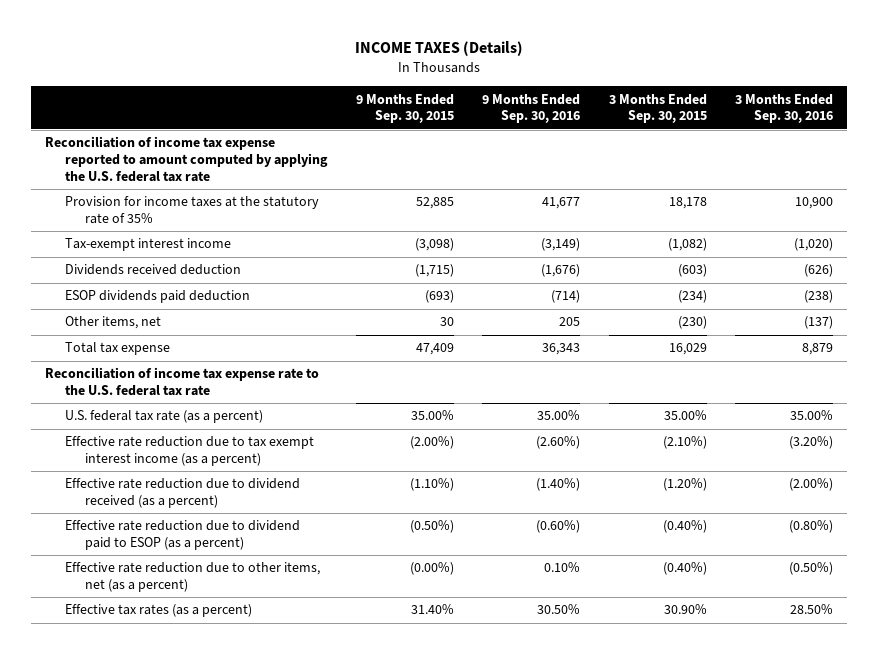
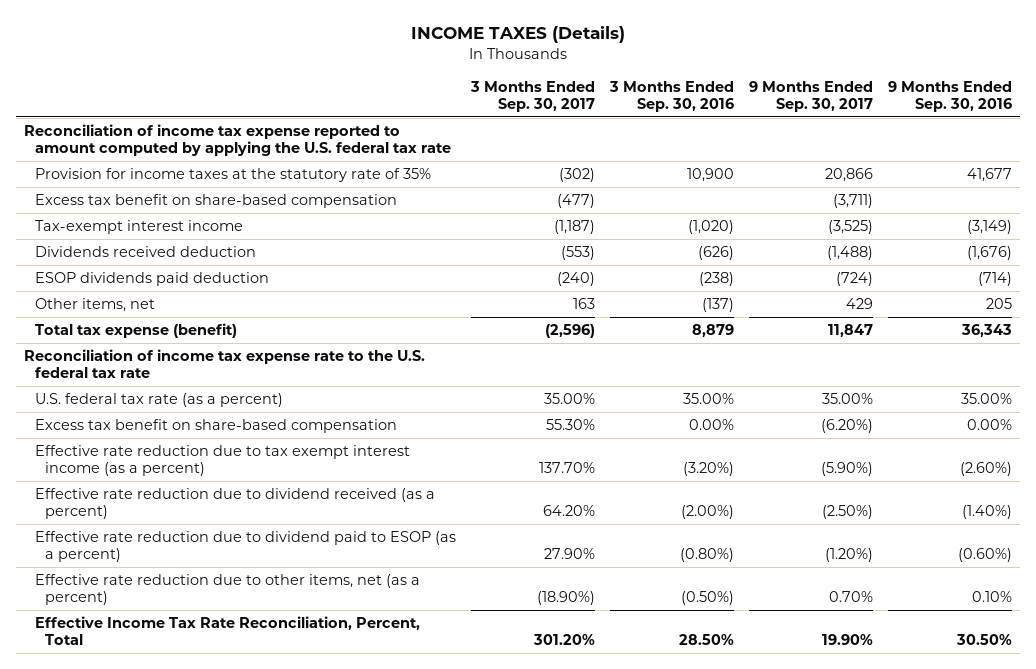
- | 9 Months Ended Sep. 30, 2015 | 9 Months Ended Sep. 30, 2016 | 3 Months Ended Sep. 30, 2015 | 3 Months Ended Sep. 30, 2016
+ | 3 Months Ended Sep. 30, 2017 | 3 Months Ended Sep. 30, 2016 | 9 Months Ended Sep. 30, 2017 | 9 Months Ended Sep. 30, 2016
+ Excess tax benefit on share-based compensation | (477) | | (3,711) |
- Total tax expense | 47,409 | 36,343 | 16,029 | 8,879
+ Total tax expense (benefit) | (2,596) | 8,879 | 11,847 | 36,343
+ Excess tax benefit on share-based compensation | 55.30% | 0.00% | (6.20%) | 0.00%
- Effective tax rates (as a percent) | 31.40% | 30.50% | 30.90% | 28.50%
+ Effective Income Tax Rate Reconciliation, Percent, Total | 301.20% | 28.50% | 19.90% | 30.50%

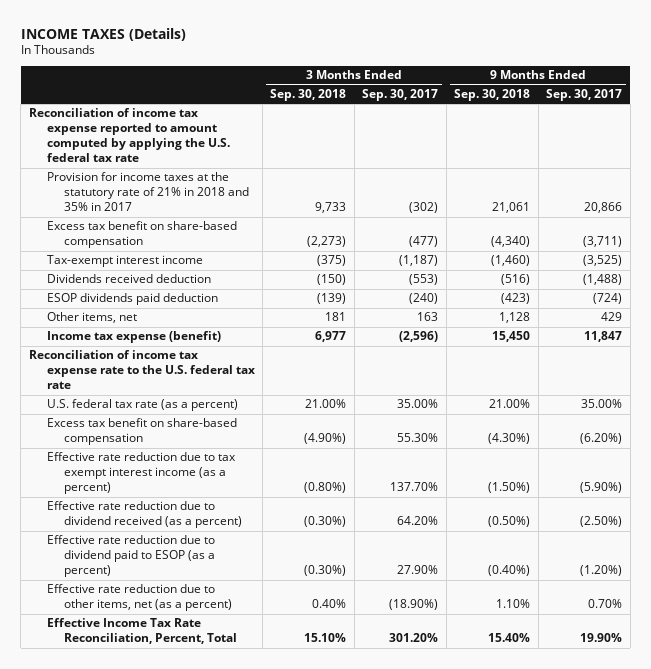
- | 3 Months Ended Sep. 30, 2017 | 3 Months Ended Sep. 30, 2016 | 9 Months Ended Sep. 30, 2017 | 9 Months Ended Sep. 30, 2016
+ | 3 Months Ended Sep. 30, 2018 | 3 Months Ended Sep. 30, 2017 | 9 Months Ended Sep. 30, 2018 | 9 Months Ended Sep. 30, 2017
- Provision for income taxes at the statutory rate of 35% | (302) | 10,900 | 20,866 | 41,677
+ Provision for income taxes at the statutory rate of 21% in 2018 and 35% in 2017 | 9,733 | (302) | 21,061 | 20,866
- Total tax expense (benefit) | (2,596) | 8,879 | 11,847 | 36,343
+ Income tax expense (benefit) | 6,977 | (2,596) | 15,450 | 11,847

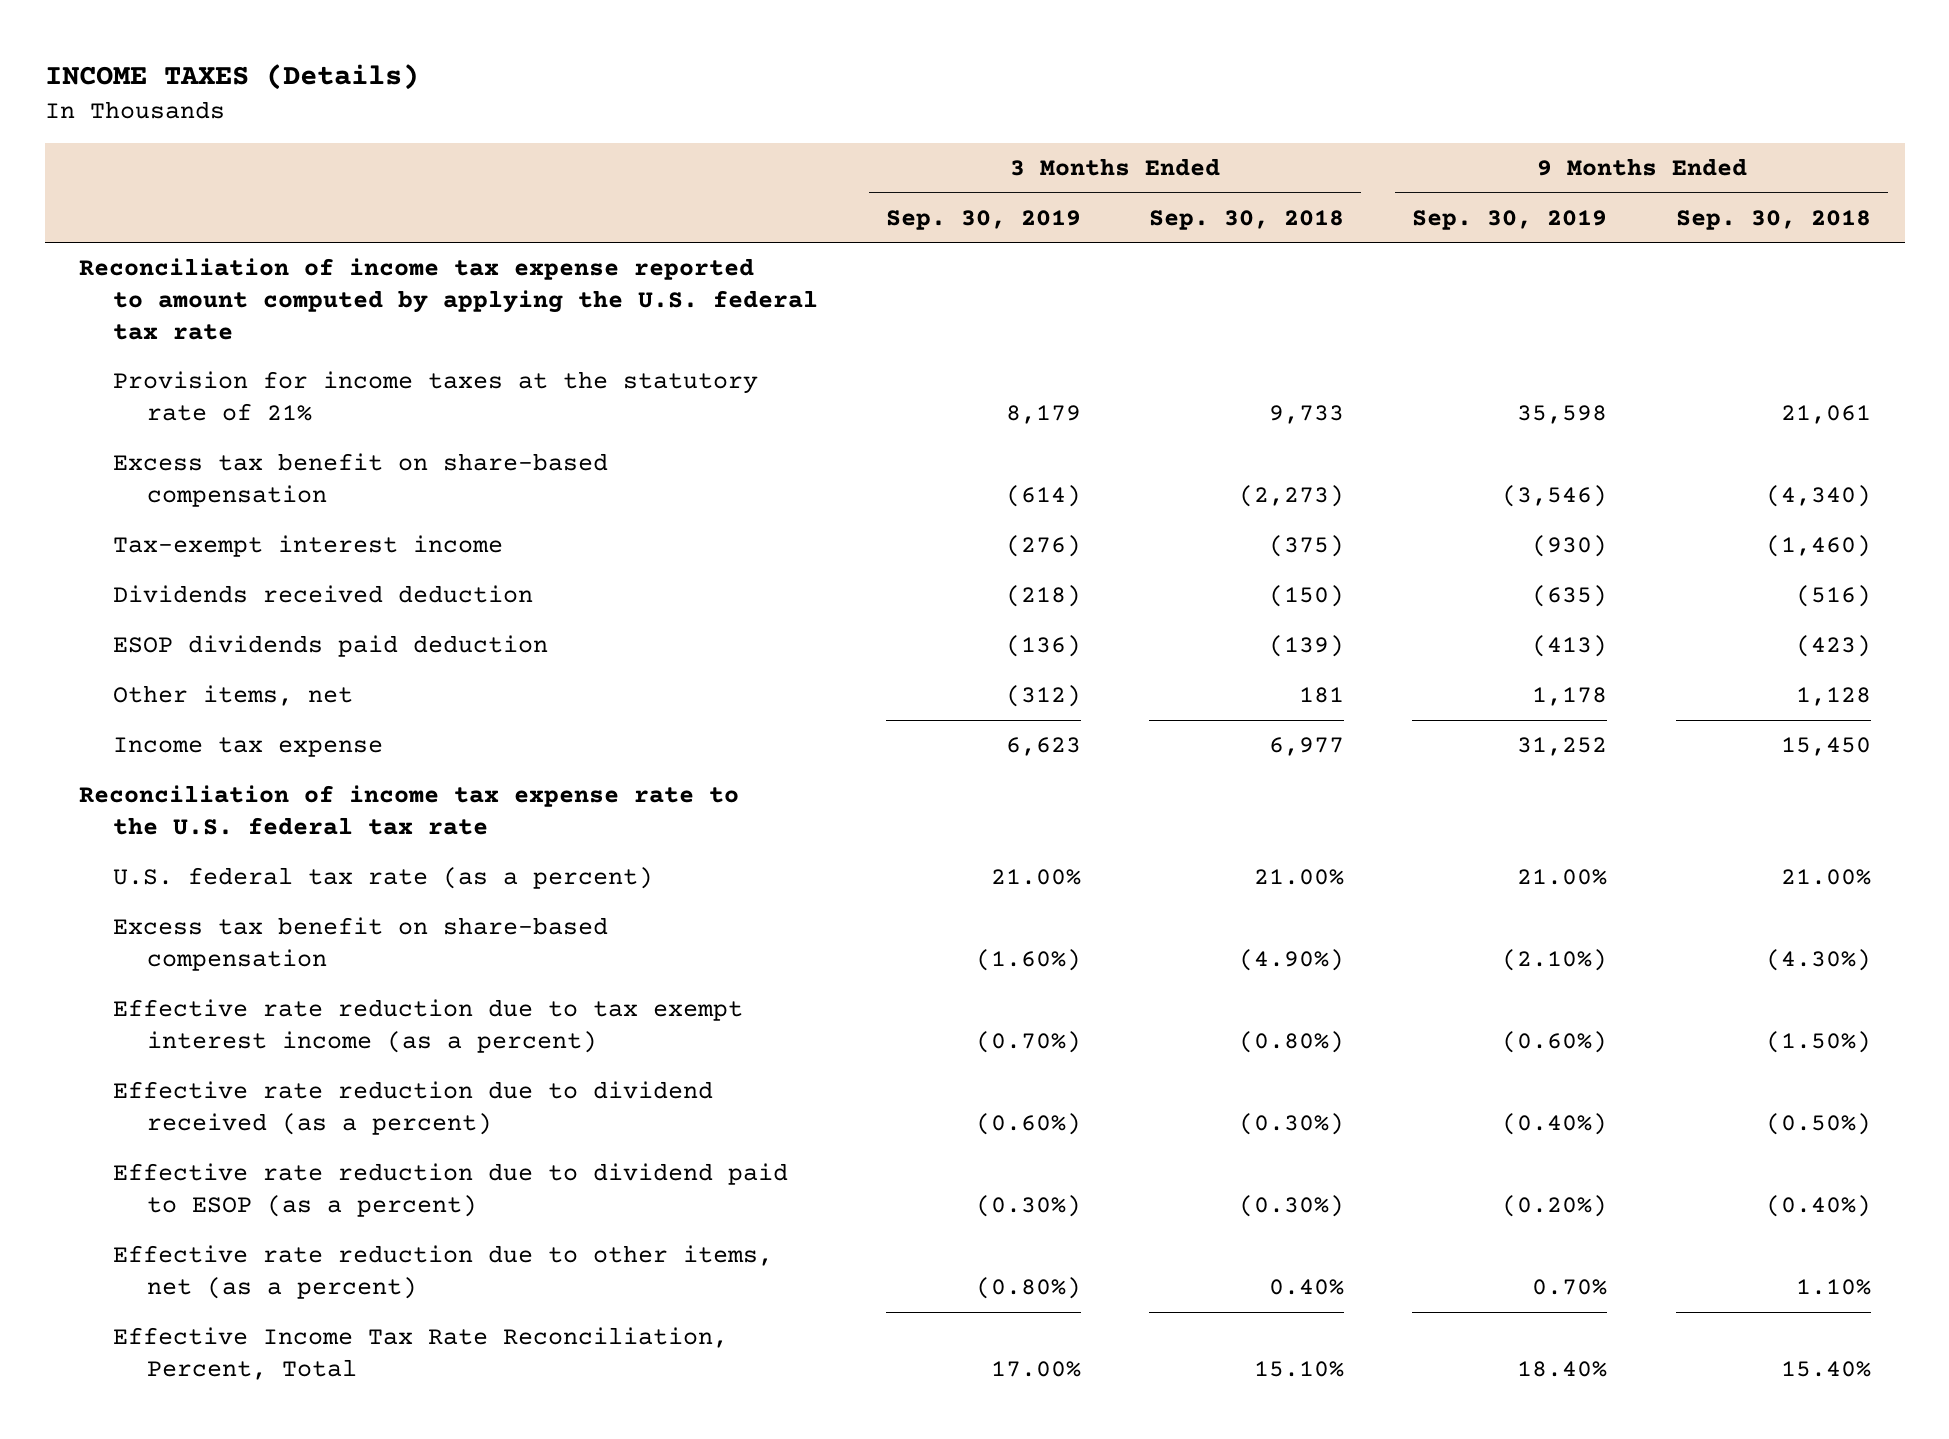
- | 3 Months Ended Sep. 30, 2018 | 3 Months Ended Sep. 30, 2017 | 9 Months Ended Sep. 30, 2018 | 9 Months Ended Sep. 30, 2017
+ | 3 Months Ended Sep. 30, 2019 | 3 Months Ended Sep. 30, 2018 | 9 Months Ended Sep. 30, 2019 | 9 Months Ended Sep. 30, 2018
- Provision for income taxes at the statutory rate of 21% in 2018 and 35% in 2017 | 9,733 | (302) | 21,061 | 20,866
+ Provision for income taxes at the statutory rate of 21% | 8,179 | 9,733 | 35,598 | 21,061
- Income tax expense (benefit) | 6,977 | (2,596) | 15,450 | 11,847
+ Income tax expense | 6,623 | 6,977 | 31,252 | 15,450

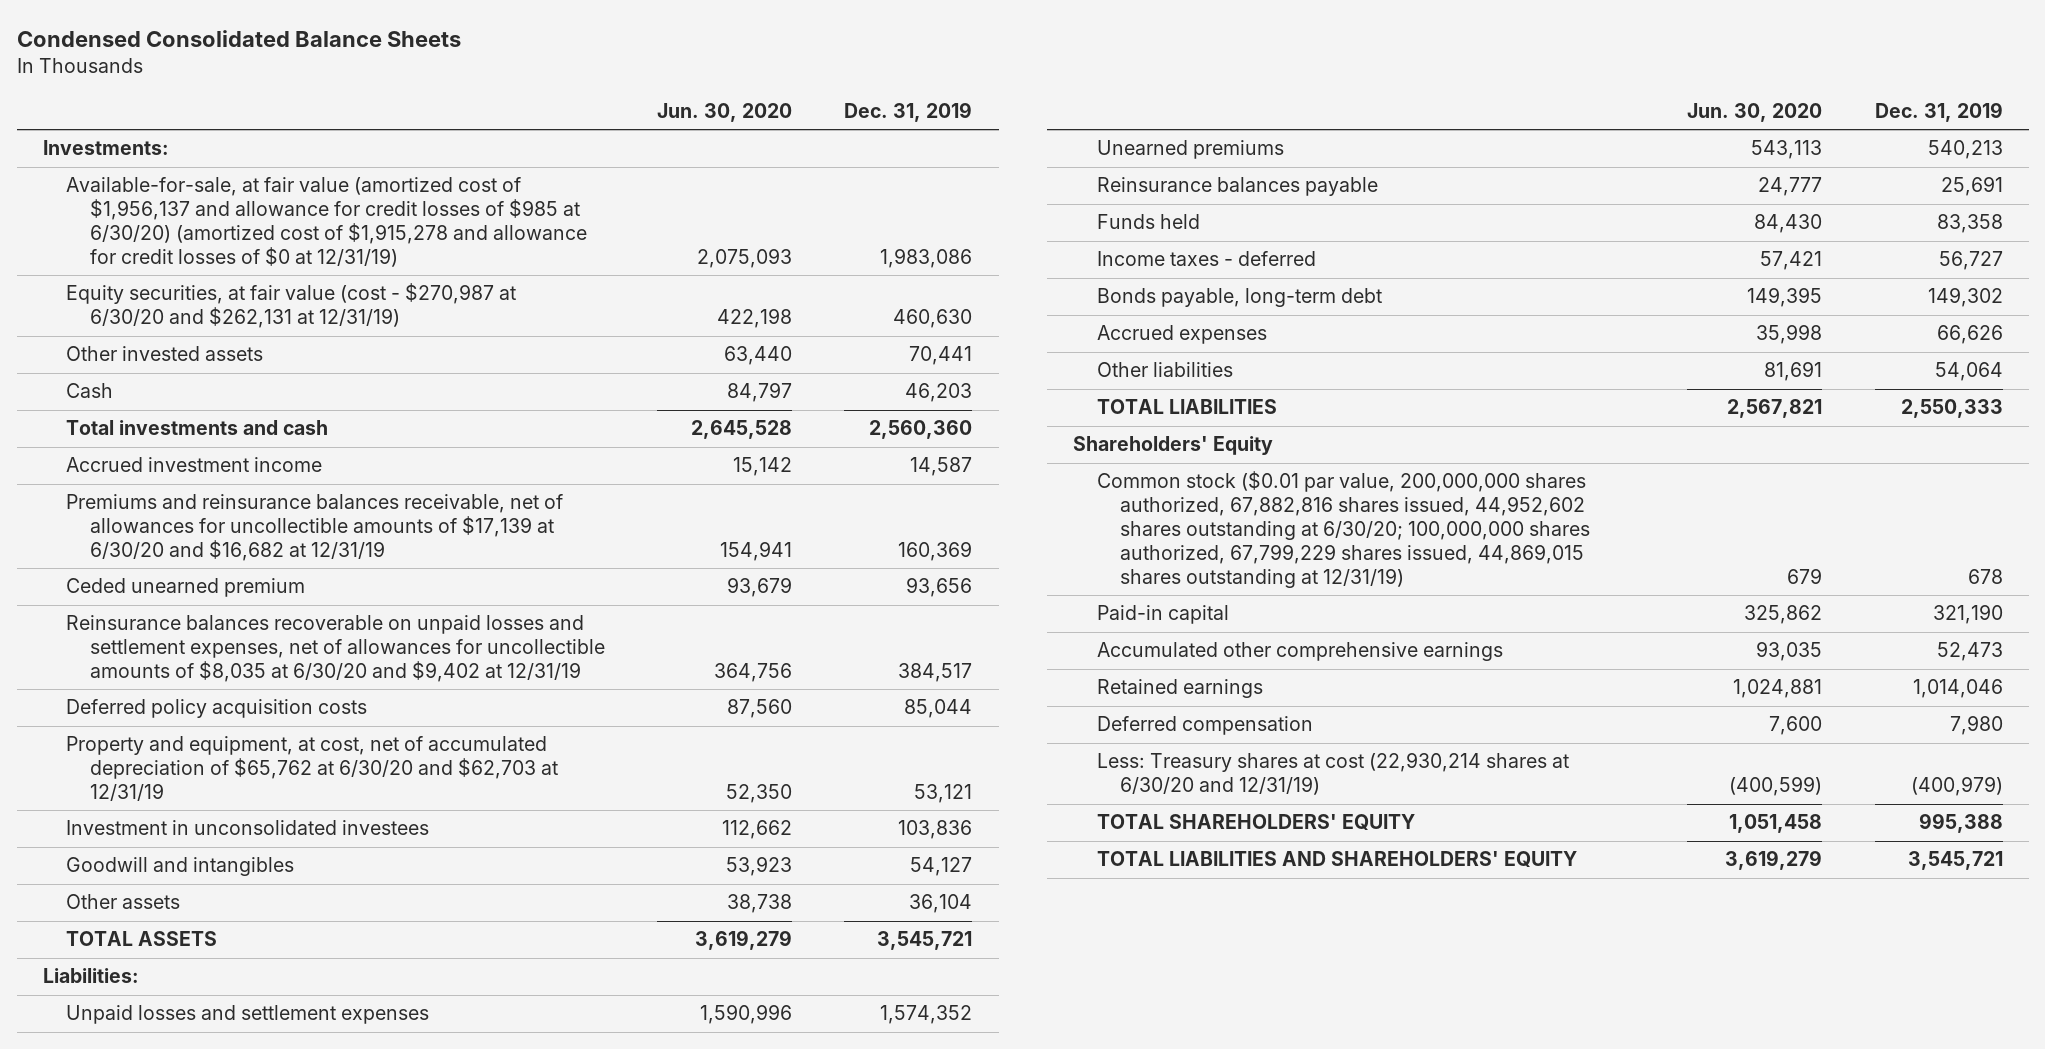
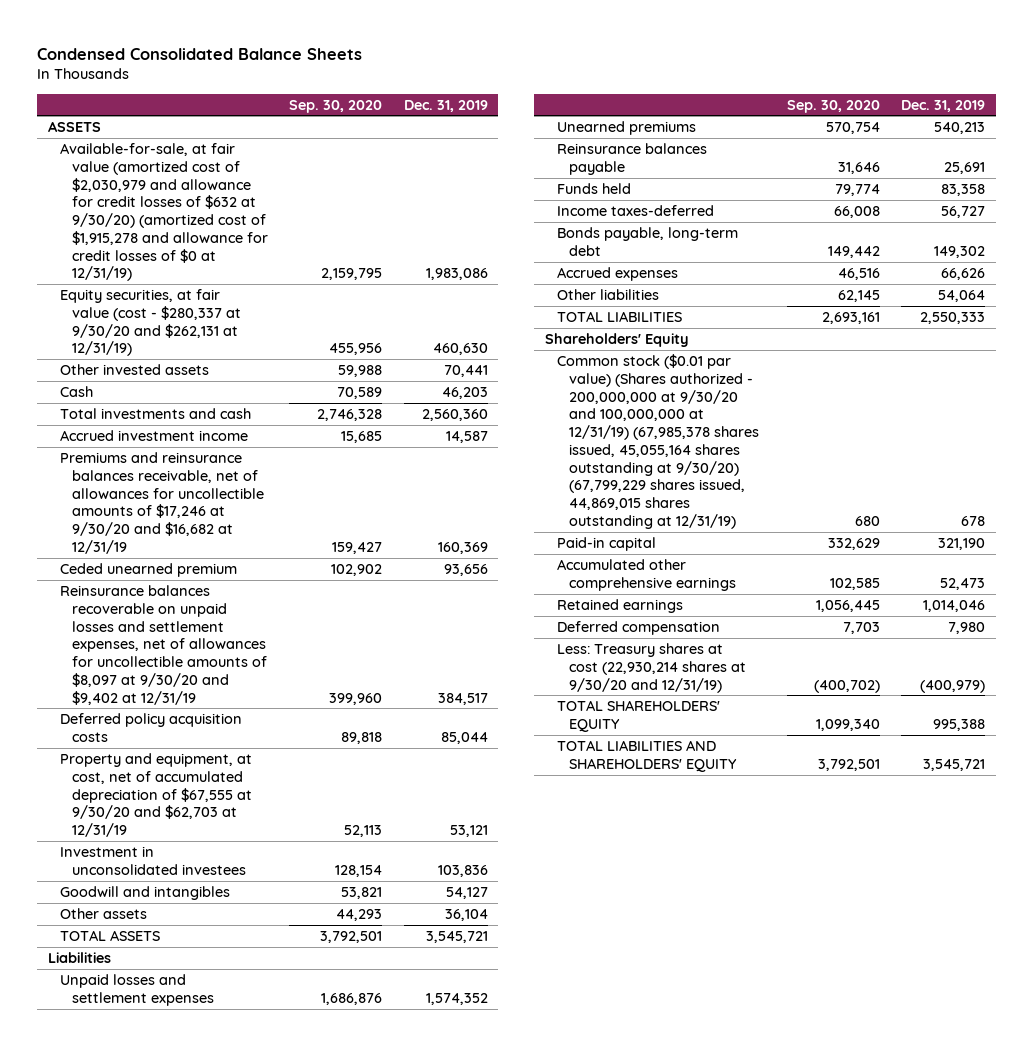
- | Jun. 30, 2020 | Dec. 31, 2019
+ | Sep. 30, 2020 | Dec. 31, 2019
- Investments:
- Available-for-sale, at fair value (amortized cost of $1,956,137 and allowance for credit losses of $985 at 6/30/20) (amortized cost of $1,915,278 and allowance for credit losses of $0 at 12/31/19) | 2,075,093 | 1,983,086
- Equity securities, at fair value (cost - $270,987 at 6/30/20 and $262,131 at 12/31/19) | 422,198 | 460,630
+ ASSETS
+ Available-for-sale, at fair value (amortized cost of $2,030,979 and allowance for credit losses of $632 at 9/30/20) (amortized cost of $1,915,278 and allowance for credit losses of $0 at 12/31/19) | 2,159,795 | 1,983,086
+ Equity securities, at fair value (cost - $280,337 at 9/30/20 and $262,131 at 12/31/19) | 455,956 | 460,630
- Premiums and reinsurance balances receivable, net of allowances for uncollectible amounts of $17,139 at 6/30/20 and $16,682 at 12/31/19 | 154,941 | 160,369
+ Premiums and reinsurance balances receivable, net of allowances for uncollectible amounts of $17,246 at 9/30/20 and $16,682 at 12/31/19 | 159,427 | 160,369
- Reinsurance balances recoverable on unpaid losses and settlement expenses, net of allowances for uncollectible amounts of $8,035 at 6/30/20 and $9,402 at 12/31/19 | 364,756 | 384,517
+ Reinsurance balances recoverable on unpaid losses and settlement expenses, net of allowances for uncollectible amounts of $8,097 at 9/30/20 and $9,402 at 12/31/19 | 399,960 | 384,517
- Property and equipment, at cost, net of accumulated depreciation of $65,762 at 6/30/20 and $62,703 at 12/31/19 | 52,350 | 53,121
+ Property and equipment, at cost, net of accumulated depreciation of $67,555 at 9/30/20 and $62,703 at 12/31/19 | 52,113 | 53,121
- Liabilities:
+ Liabilities
- Income taxes - deferred | 57,421 | 56,727
+ Income taxes-deferred | 66,008 | 56,727
- Common stock ($0.01 par value, 200,000,000 shares authorized, 67,882,816 shares issued, 44,952,602 shares outstanding at 6/30/20; 100,000,000 shares authorized, 67,799,229 shares issued, 44,869,015 shares outstanding at 12/31/19) | 679 | 678
+ Common stock ($0.01 par value) (Shares authorized - 200,000,000 at 9/30/20 and 100,000,000 at 12/31/19) (67,985,378 shares issued, 45,055,164 shares outstanding at 9/30/20) (67,799,229 shares issued, 44,869,015 shares outstanding at 12/31/19) | 680 | 678
- Less: Treasury shares at cost (22,930,214 shares at 6/30/20 and 12/31/19) | (400,599) | (400,979)
+ Less: Treasury shares at cost (22,930,214 shares at 9/30/20 and 12/31/19) | (400,702) | (400,979)

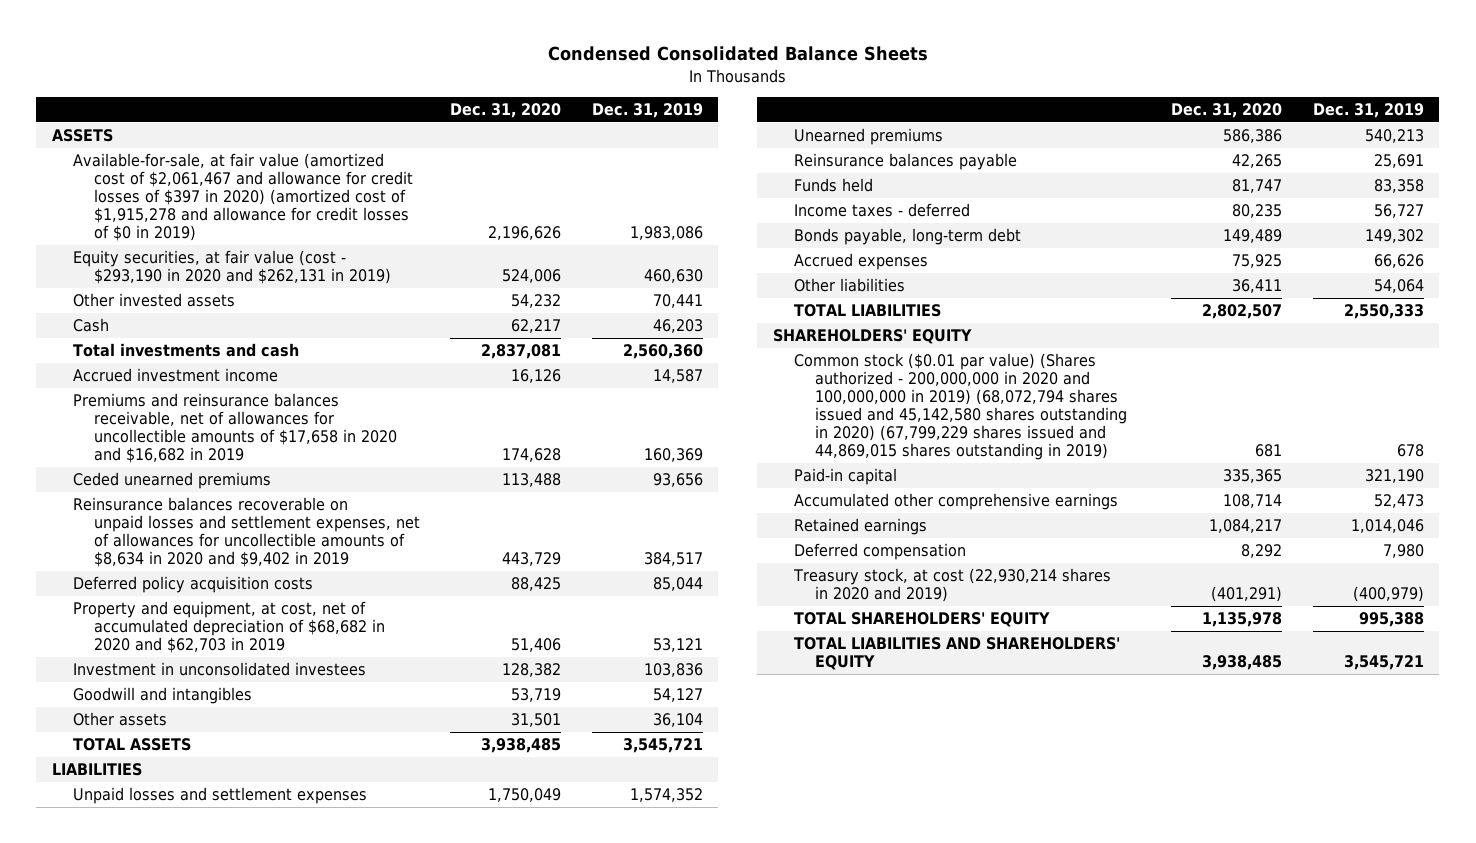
- | Sep. 30, 2020 | Dec. 31, 2019
+ | Dec. 31, 2020 | Dec. 31, 2019
- Available-for-sale, at fair value (amortized cost of $2,030,979 and allowance for credit losses of $632 at 9/30/20) (amortized cost of $1,915,278 and allowance for credit losses of $0 at 12/31/19) | 2,159,795 | 1,983,086
- Equity securities, at fair value (cost - $280,337 at 9/30/20 and $262,131 at 12/31/19) | 455,956 | 460,630
+ Available-for-sale, at fair value (amortized cost of $2,061,467 and allowance for credit losses of $397 in 2020) (amortized cost of $1,915,278 and allowance for credit losses of $0 in 2019) | 2,196,626 | 1,983,086
+ Equity securities, at fair value (cost - $293,190 in 2020 and $262,131 in 2019) | 524,006 | 460,630
- Premiums and reinsurance balances receivable, net of allowances for uncollectible amounts of $17,246 at 9/30/20 and $16,682 at 12/31/19 | 159,427 | 160,369
- Ceded unearned premium | 102,902 | 93,656
- Reinsurance balances recoverable on unpaid losses and settlement expenses, net of allowances for uncollectible amounts of $8,097 at 9/30/20 and $9,402 at 12/31/19 | 399,960 | 384,517
+ Premiums and reinsurance balances receivable, net of allowances for uncollectible amounts of $17,658 in 2020 and $16,682 in 2019 | 174,628 | 160,369
+ Ceded unearned premiums | 113,488 | 93,656
+ Reinsurance balances recoverable on unpaid losses and settlement expenses, net of allowances for uncollectible amounts of $8,634 in 2020 and $9,402 in 2019 | 443,729 | 384,517
- Property and equipment, at cost, net of accumulated depreciation of $67,555 at 9/30/20 and $62,703 at 12/31/19 | 52,113 | 53,121
+ Property and equipment, at cost, net of accumulated depreciation of $68,682 in 2020 and $62,703 in 2019 | 51,406 | 53,121
- Liabilities
+ LIABILITIES
- Income taxes-deferred | 66,008 | 56,727
+ Income taxes - deferred | 80,235 | 56,727
- Shareholders' Equity
- Common stock ($0.01 par value) (Shares authorized - 200,000,000 at 9/30/20 and 100,000,000 at 12/31/19) (67,985,378 shares issued, 45,055,164 shares outstanding at 9/30/20) (67,799,229 shares issued, 44,869,015 shares outstanding at 12/31/19) | 680 | 678
+ SHAREHOLDERS' EQUITY
+ Common stock ($0.01 par value) (Shares authorized - 200,000,000 in 2020 and 100,000,000 in 2019) (68,072,794 shares issued and 45,142,580 shares outstanding in 2020) (67,799,229 shares issued and 44,869,015 shares outstanding in 2019) | 681 | 678
- Less: Treasury shares at cost (22,930,214 shares at 9/30/20 and 12/31/19) | (400,702) | (400,979)
+ Treasury stock, at cost (22,930,214 shares in 2020 and 2019) | (401,291) | (400,979)

